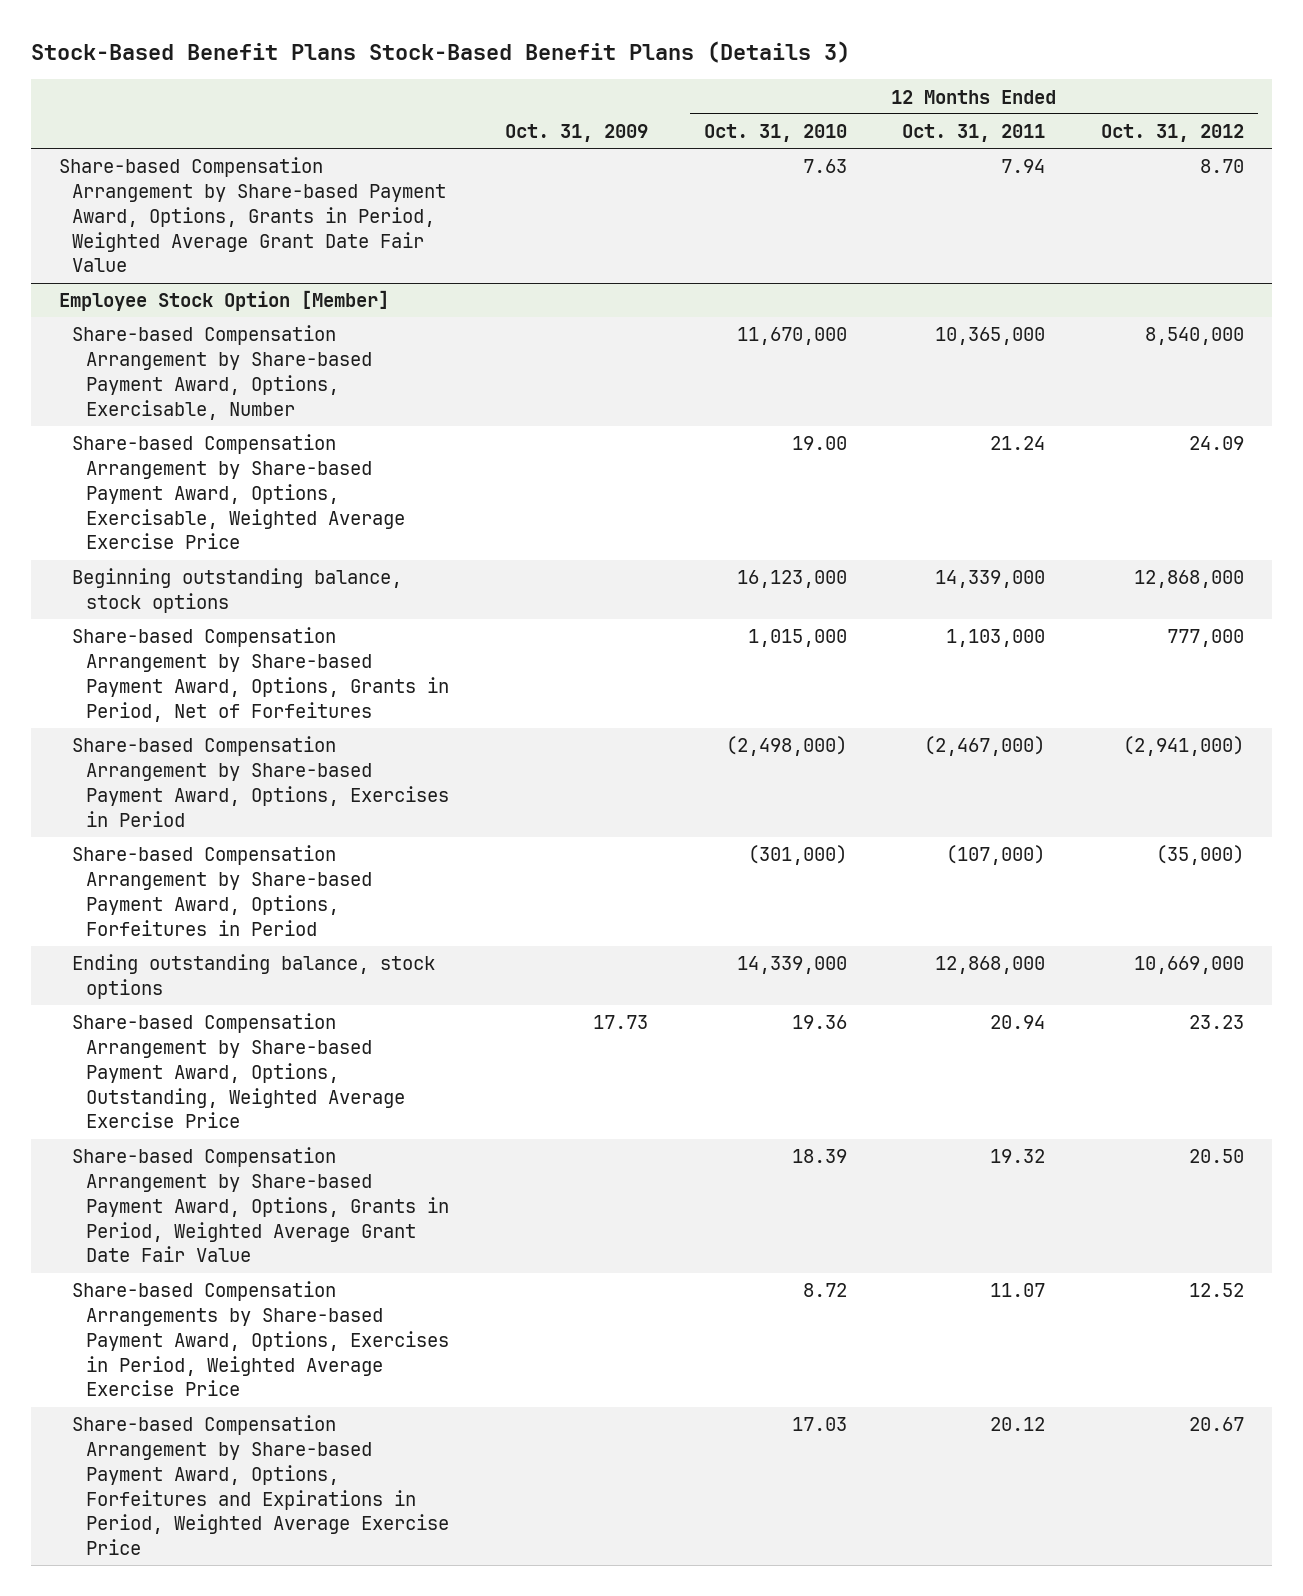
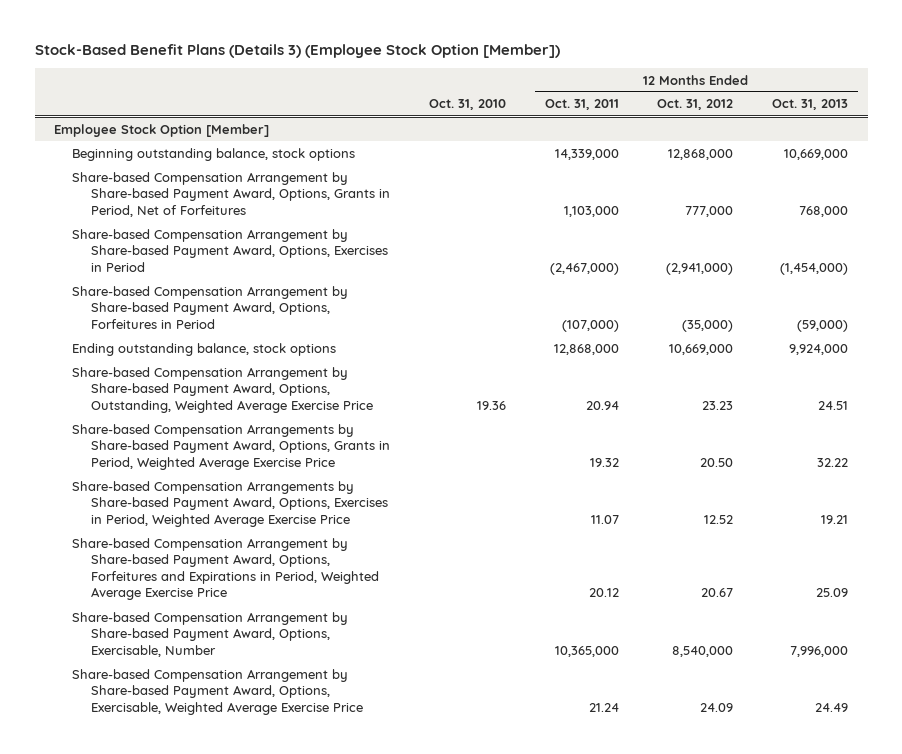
- Stock-Based Benefit Plans Stock-Based Benefit Plans (Details 3)
+ Stock-Based Benefit Plans (Details 3) (Employee Stock Option [Member])
- | Oct. 31, 2009 | 12 Months Ended Oct. 31, 2010 | 12 Months Ended Oct. 31, 2011 | 12 Months Ended Oct. 31, 2012
+ | Oct. 31, 2010 | 12 Months Ended Oct. 31, 2011 | 12 Months Ended Oct. 31, 2012 | 12 Months Ended Oct. 31, 2013
- Share-based Compensation Arrangement by Share-based Payment Award, Options, Grants in Period, Weighted Average Grant Date Fair Value | | 7.63 | 7.94 | 8.70
@ Employee Stock Option [Member]
- Share-based Compensation Arrangement by Share-based Payment Award, Options, Grants in Period, Weighted Average Grant Date Fair Value | | 18.39 | 19.32 | 20.50
+ Share-based Compensation Arrangements by Share-based Payment Award, Options, Grants in Period, Weighted Average Exercise Price | | 19.32 | 20.50 | 32.22
moved down: Share-based Compensation Arrangement by Share-based Payment Award, Options, Exercisable, Number | | 10,365,000 | 8,540,000 | 7,996,000
moved down: Share-based Compensation Arrangement by Share-based Payment Award, Options, Exercisable, Weighted Average Exercise Price | | 21.24 | 24.09 | 24.49

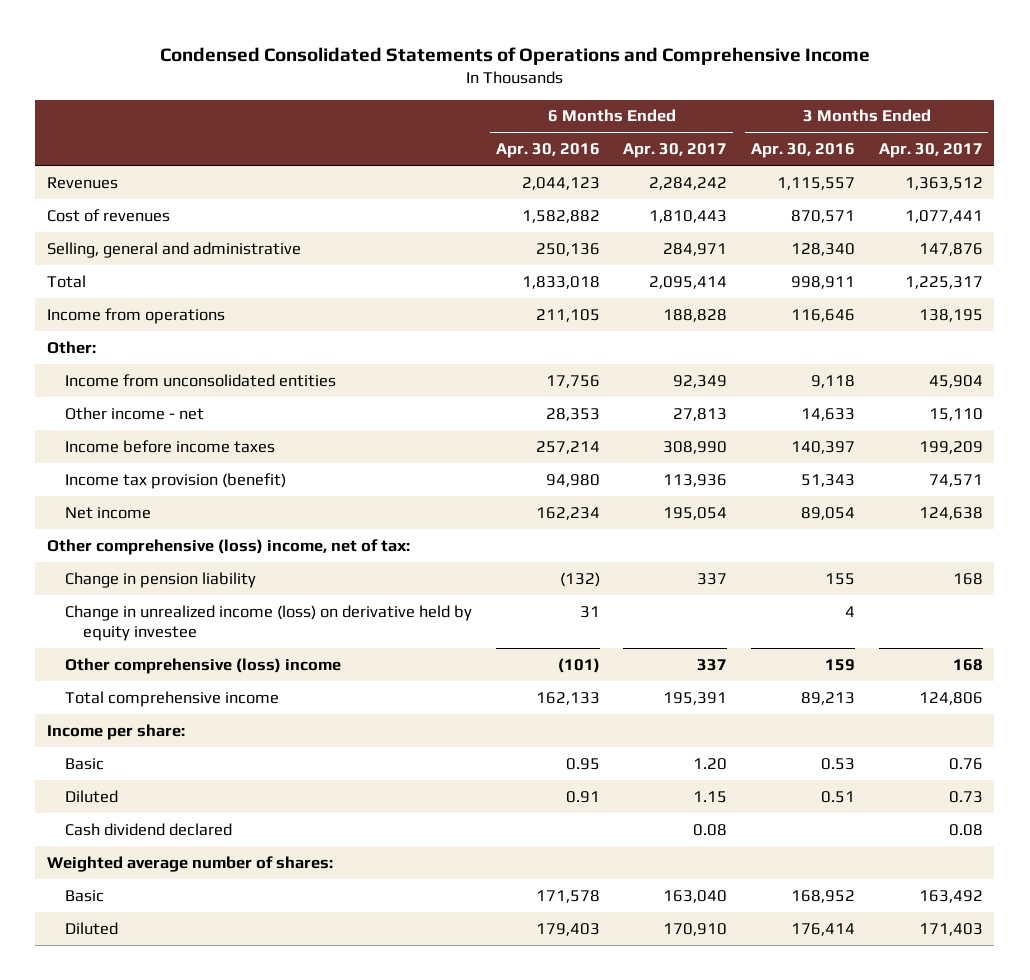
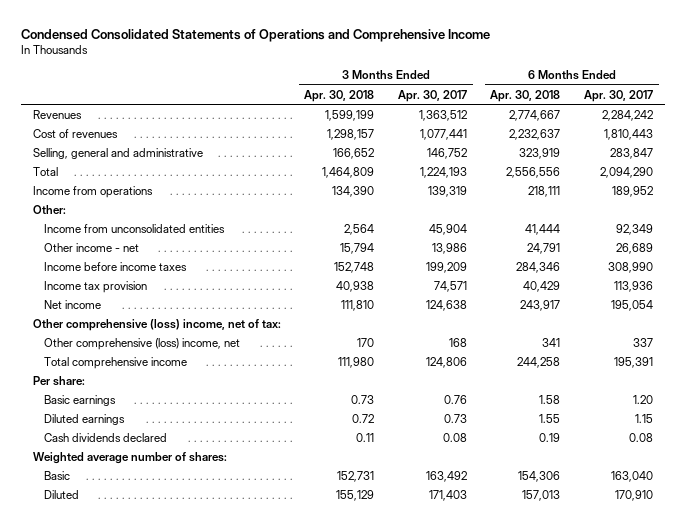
- | 6 Months Ended Apr. 30, 2016 | 6 Months Ended Apr. 30, 2017 | 3 Months Ended Apr. 30, 2016 | 3 Months Ended Apr. 30, 2017
+ | 3 Months Ended Apr. 30, 2018 | 3 Months Ended Apr. 30, 2017 | 6 Months Ended Apr. 30, 2018 | 6 Months Ended Apr. 30, 2017
- Selling, general and administrative | 250,136 | 284,971 | 128,340 | 147,876
- Total | 1,833,018 | 2,095,414 | 998,911 | 1,225,317
- Income from operations | 211,105 | 188,828 | 116,646 | 138,195
+ Selling, general and administrative | 166,652 | 146,752 | 323,919 | 283,847
+ Total | 1,464,809 | 1,224,193 | 2,556,556 | 2,094,290
+ Income from operations | 134,390 | 139,319 | 218,111 | 189,952
- Other income - net | 28,353 | 27,813 | 14,633 | 15,110
+ Other income - net | 15,794 | 13,986 | 24,791 | 26,689
- Income tax provision (benefit) | 94,980 | 113,936 | 51,343 | 74,571
+ Income tax provision | 40,938 | 74,571 | 40,429 | 113,936
- Change in pension liability | (132) | 337 | 155 | 168
- Change in unrealized income (loss) on derivative held by equity investee | 31 | | 4 |
- Other comprehensive (loss) income | (101) | 337 | 159 | 168
+ Other comprehensive (loss) income, net | 170 | 168 | 341 | 337
- Income per share:
- Basic | 0.95 | 1.20 | 0.53 | 0.76
- Diluted | 0.91 | 1.15 | 0.51 | 0.73
- Cash dividend declared | | 0.08 | | 0.08
+ Per share:
+ Basic earnings | 0.73 | 0.76 | 1.58 | 1.20
+ Diluted earnings | 0.72 | 0.73 | 1.55 | 1.15
+ Cash dividends declared | 0.11 | 0.08 | 0.19 | 0.08

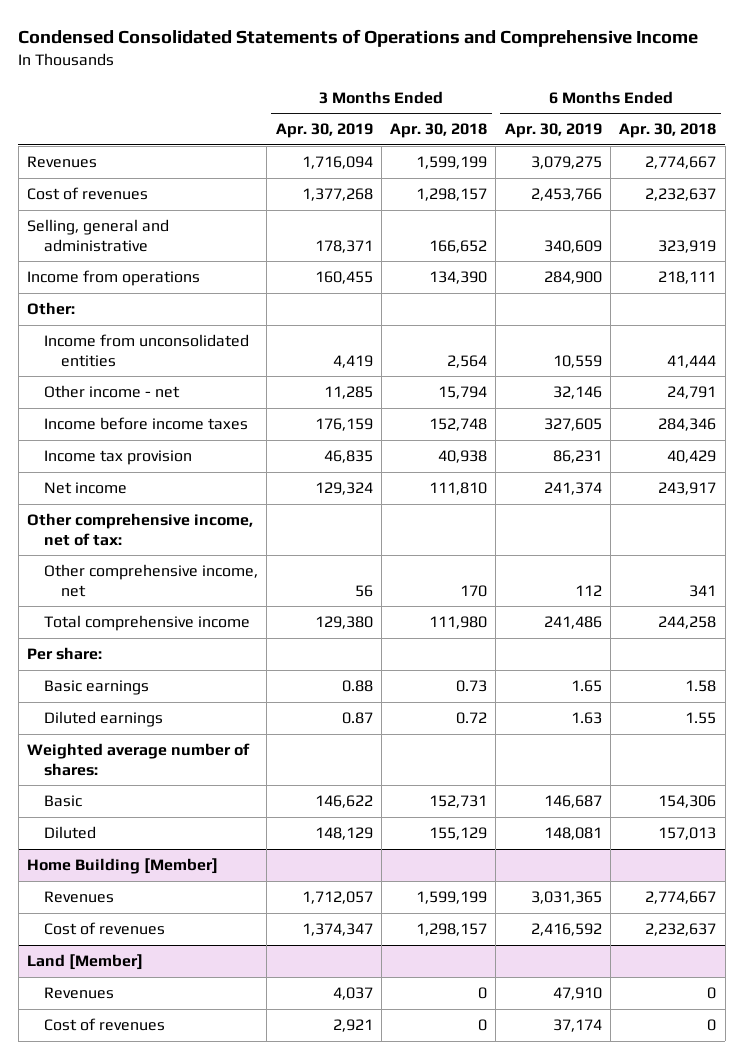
- | 3 Months Ended Apr. 30, 2018 | 3 Months Ended Apr. 30, 2017 | 6 Months Ended Apr. 30, 2018 | 6 Months Ended Apr. 30, 2017
+ | 3 Months Ended Apr. 30, 2019 | 3 Months Ended Apr. 30, 2018 | 6 Months Ended Apr. 30, 2019 | 6 Months Ended Apr. 30, 2018
- Total | 1,464,809 | 1,224,193 | 2,556,556 | 2,094,290
- Other comprehensive (loss) income, net of tax:
- Other comprehensive (loss) income, net | 170 | 168 | 341 | 337
+ Other comprehensive income, net of tax:
+ Other comprehensive income, net | 56 | 170 | 112 | 341
- Cash dividends declared | 0.11 | 0.08 | 0.19 | 0.08
+ Home Building [Member]
+ Revenues | 1,712,057 | 1,599,199 | 3,031,365 | 2,774,667
+ Cost of revenues | 1,374,347 | 1,298,157 | 2,416,592 | 2,232,637
+ Land [Member]
+ Revenues | 4,037 | 0 | 47,910 | 0
+ Cost of revenues | 2,921 | 0 | 37,174 | 0

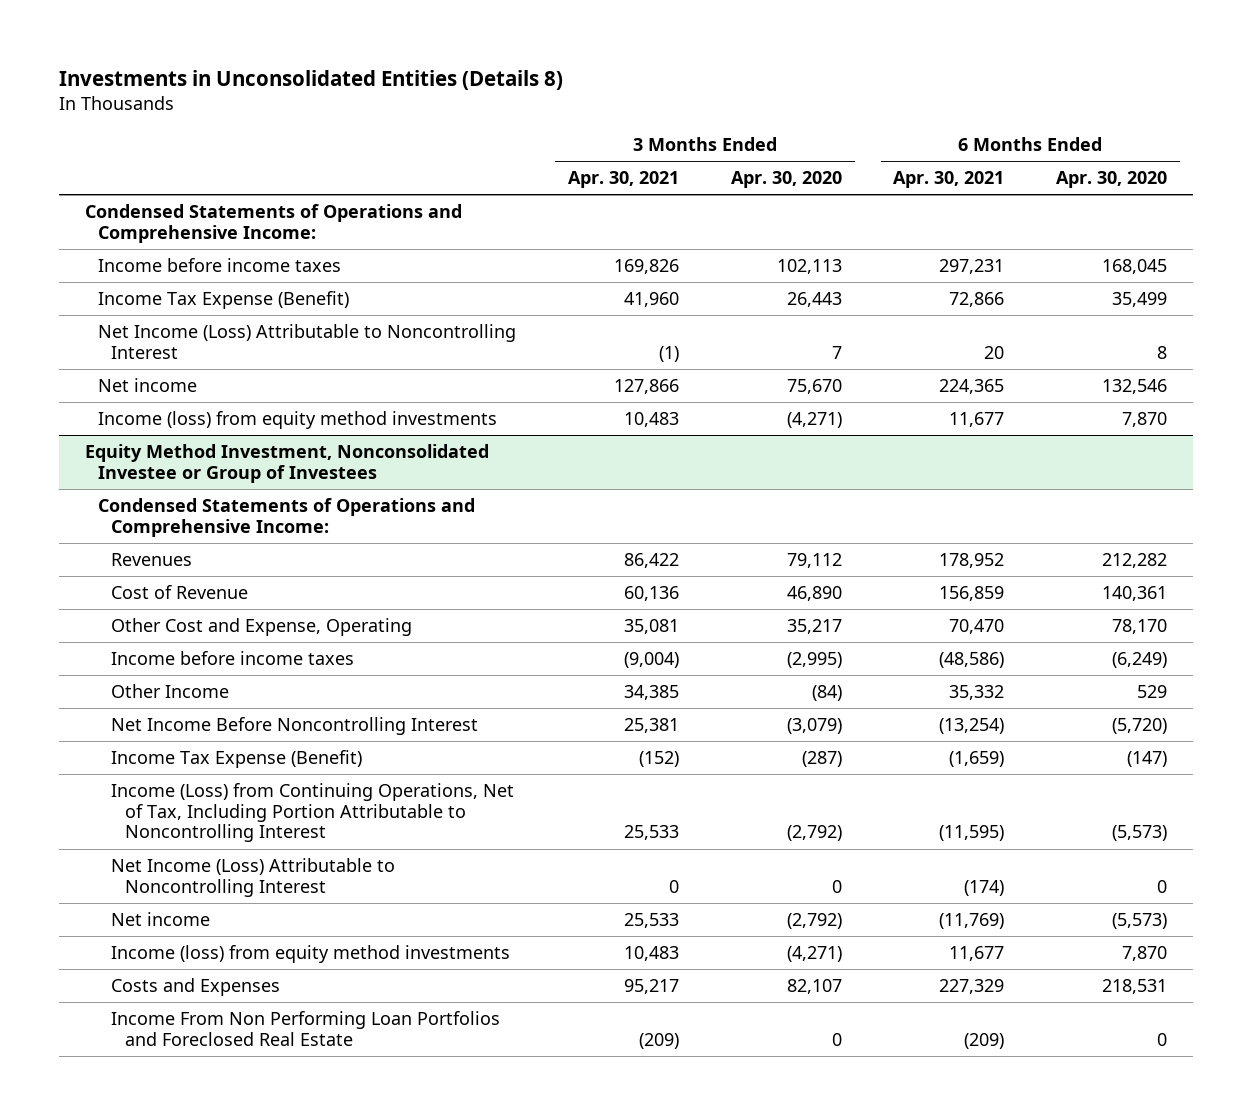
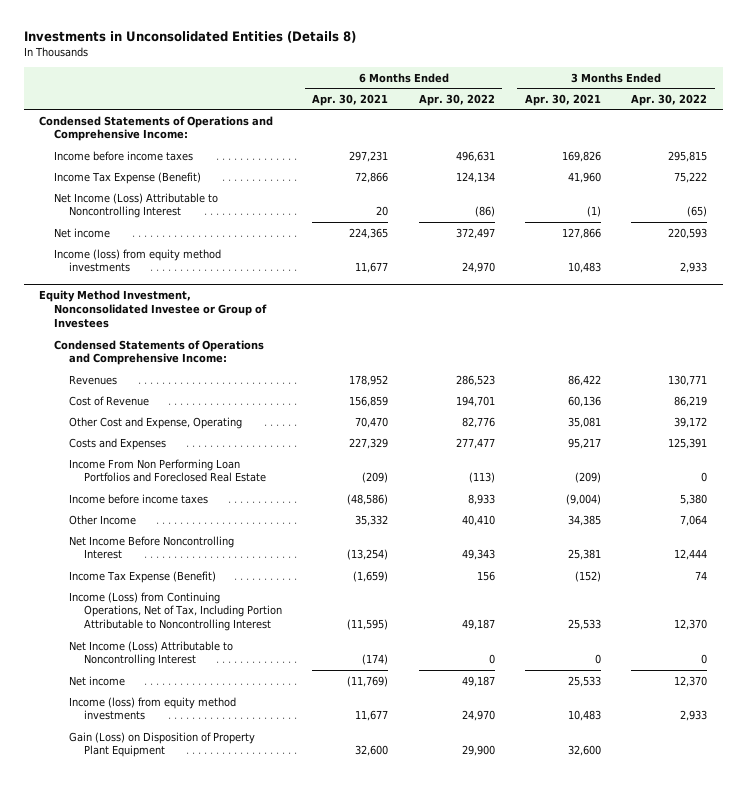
- | 3 Months Ended Apr. 30, 2021 | 3 Months Ended Apr. 30, 2020 | 6 Months Ended Apr. 30, 2021 | 6 Months Ended Apr. 30, 2020
+ | 6 Months Ended Apr. 30, 2021 | 6 Months Ended Apr. 30, 2022 | 3 Months Ended Apr. 30, 2021 | 3 Months Ended Apr. 30, 2022
@ Equity Method Investment, Nonconsolidated Investee or Group of Investees
moved up: Costs and Expenses | 227,329 | 277,477 | 95,217 | 125,391
moved up: Income From Non Performing Loan Portfolios and Foreclosed Real Estate | (209) | (113) | (209) | 0
+ Gain (Loss) on Disposition of Property Plant Equipment | 32,600 | 29,900 | 32,600 |

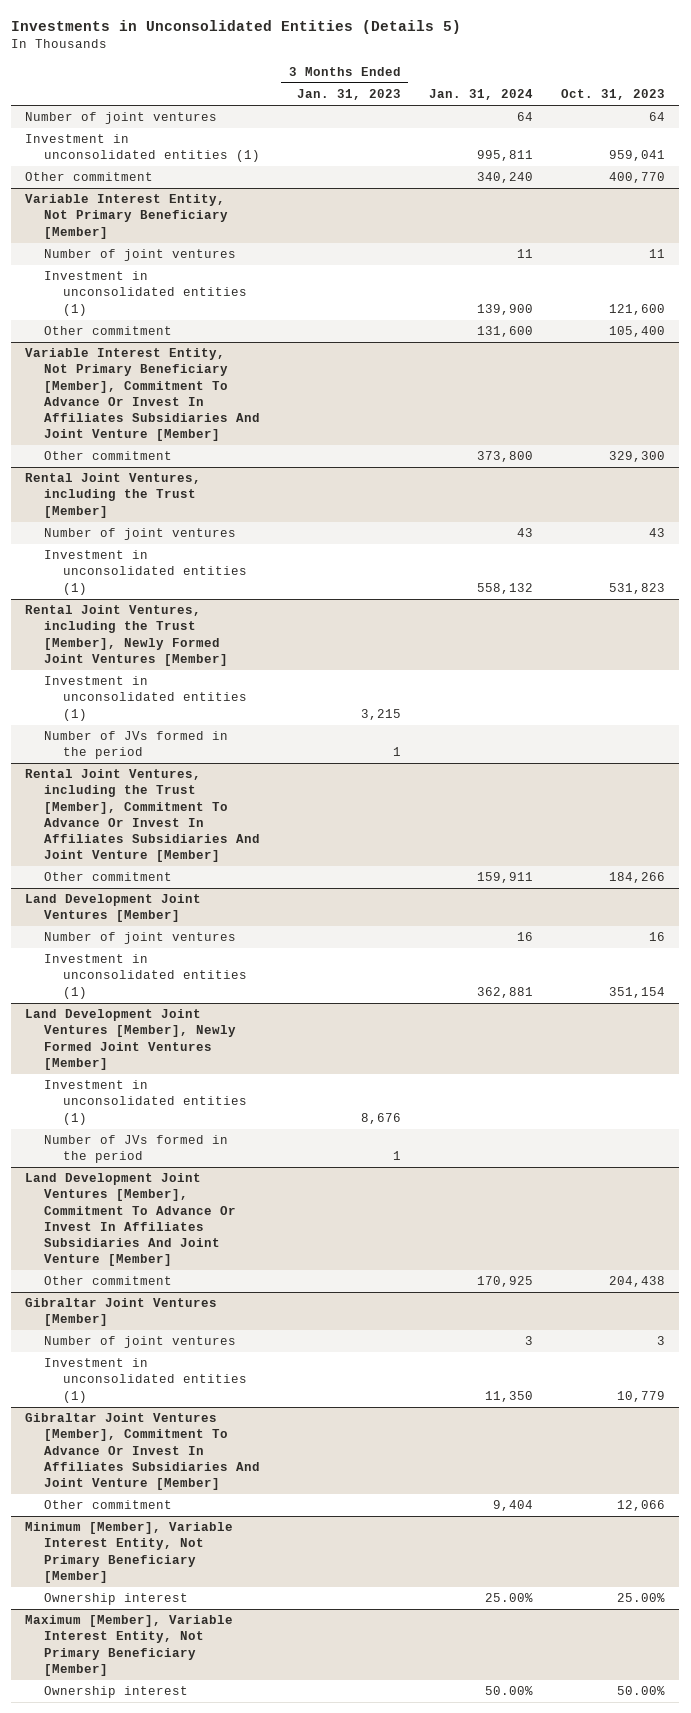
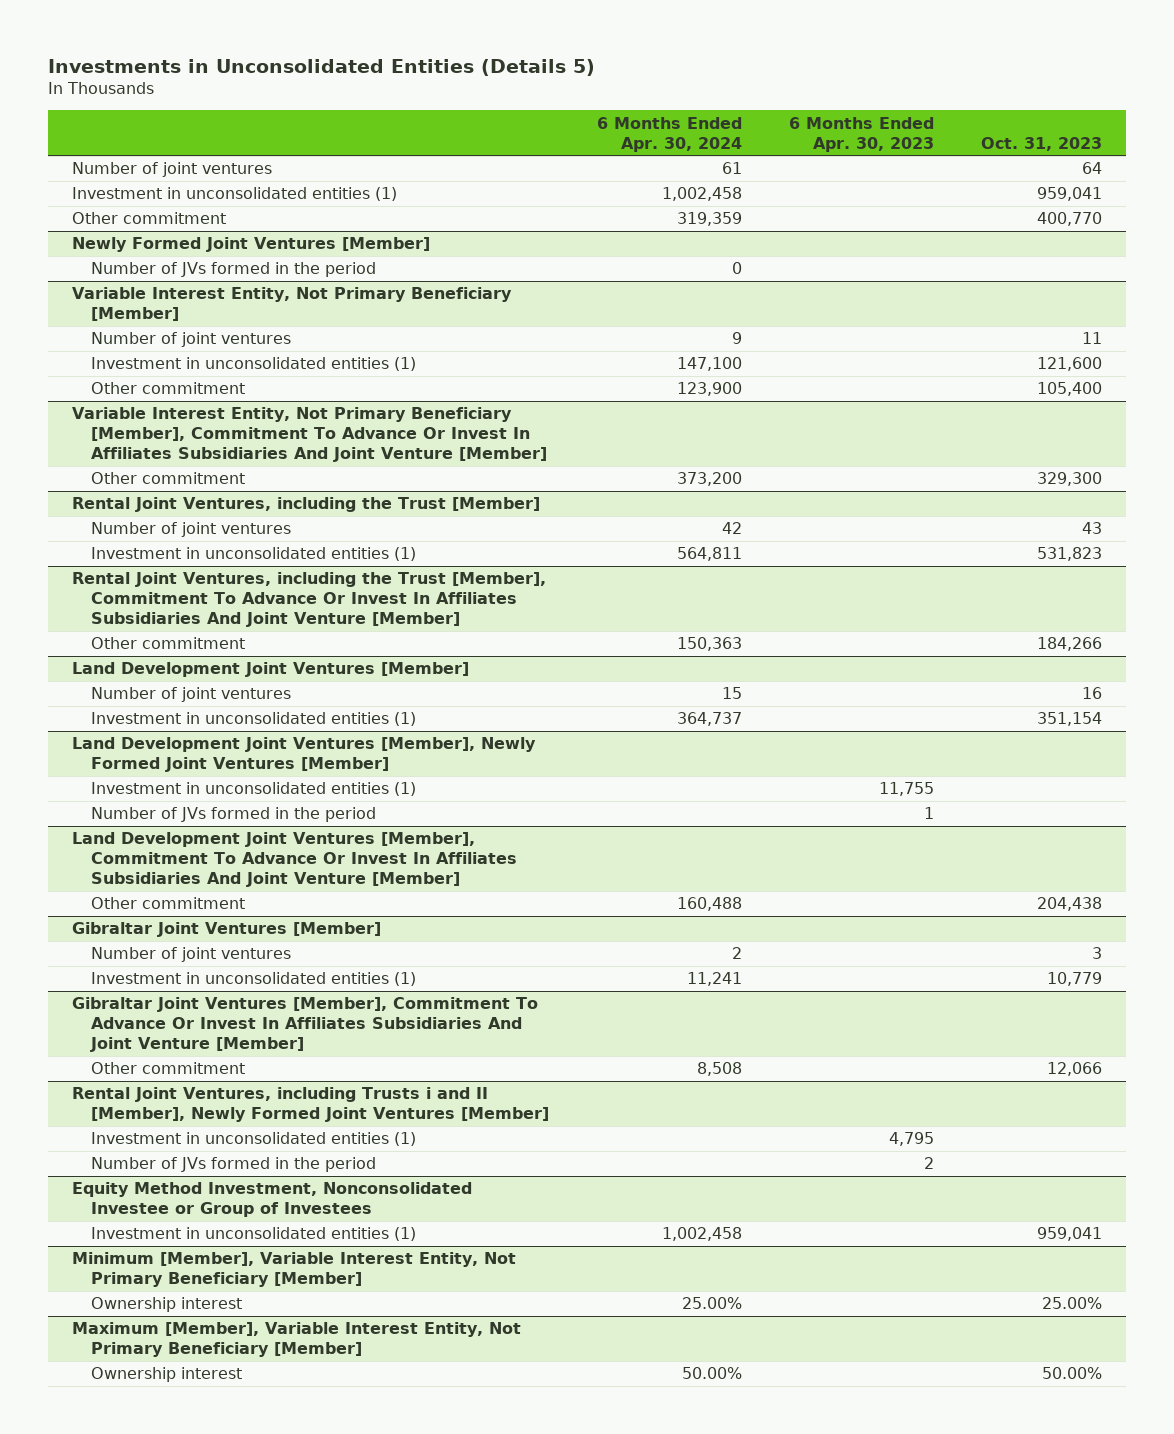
- | 3 Months Ended Jan. 31, 2023 | Jan. 31, 2024 | Oct. 31, 2023
+ | 6 Months Ended Apr. 30, 2024 | 6 Months Ended Apr. 30, 2023 | Oct. 31, 2023
+ Newly Formed Joint Ventures [Member]
+ Number of JVs formed in the period | 0 | |
- Rental Joint Ventures, including the Trust [Member], Newly Formed Joint Ventures [Member]
- Investment in unconsolidated entities (1) | 3,215 | |
- Number of JVs formed in the period | 1 | |
+ Rental Joint Ventures, including Trusts i and II [Member], Newly Formed Joint Ventures [Member]
+ Investment in unconsolidated entities (1) | | 4,795 |
+ Number of JVs formed in the period | | 2 |
+ Equity Method Investment, Nonconsolidated Investee or Group of Investees
+ Investment in unconsolidated entities (1) | 1,002,458 | | 959,041

